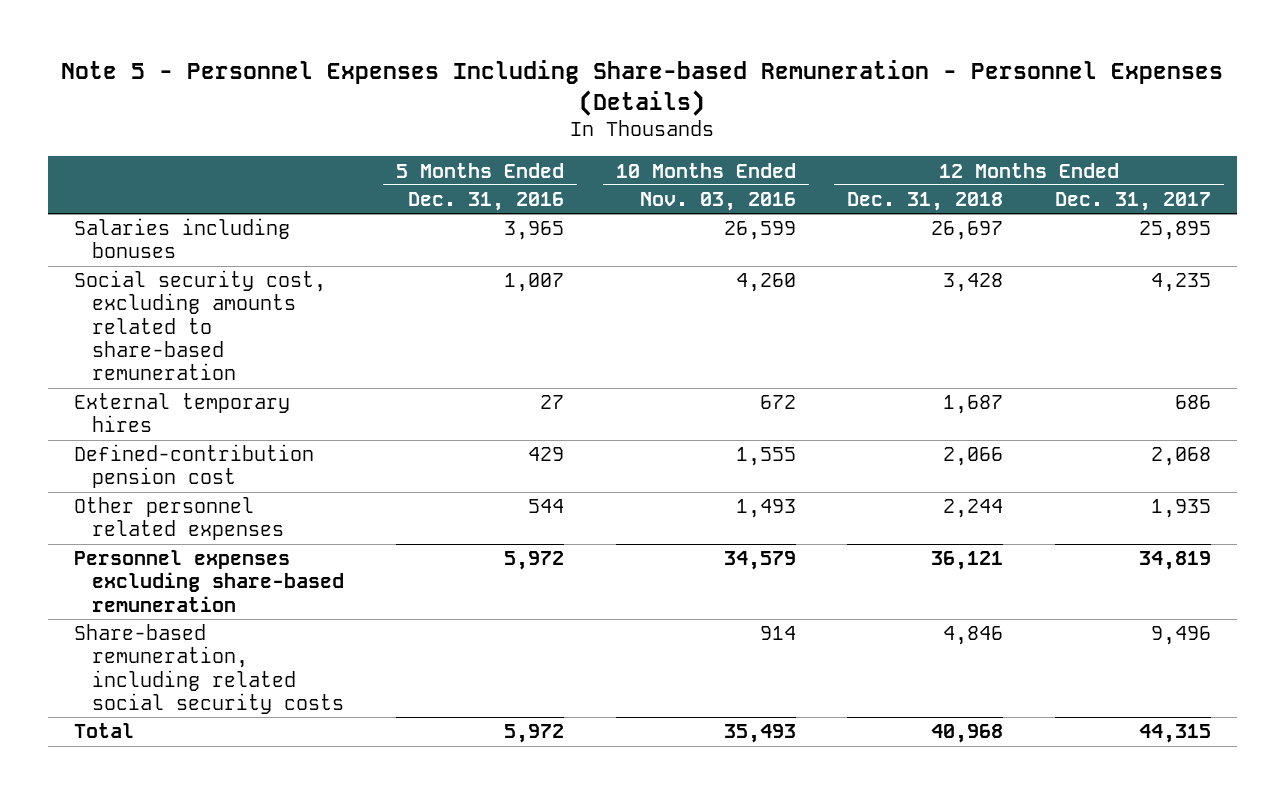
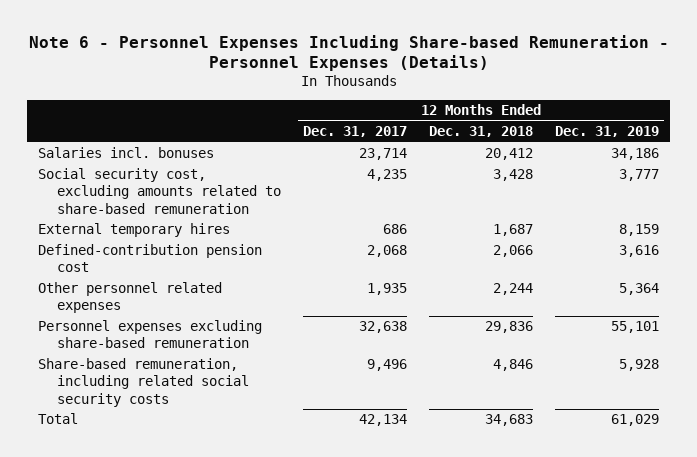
- Note 5 - Personnel Expenses Including Share-based Remuneration - Personnel Expenses (Details)
+ Note 6 - Personnel Expenses Including Share-based Remuneration - Personnel Expenses (Details)
- | 5 Months Ended Dec. 31, 2016 | 10 Months Ended Nov. 03, 2016 | 12 Months Ended Dec. 31, 2018 | 12 Months Ended Dec. 31, 2017
+ | 12 Months Ended Dec. 31, 2017 | 12 Months Ended Dec. 31, 2018 | 12 Months Ended Dec. 31, 2019
- Salaries including bonuses | 3,965 | 26,599 | 26,697 | 25,895
+ Salaries incl. bonuses | 23,714 | 20,412 | 34,186
- Personnel expenses excluding share-based remuneration | 5,972 | 34,579 | 36,121 | 34,819
+ Personnel expenses excluding share-based remuneration | 32,638 | 29,836 | 55,101
- Total | 5,972 | 35,493 | 40,968 | 44,315
+ Total | 42,134 | 34,683 | 61,029

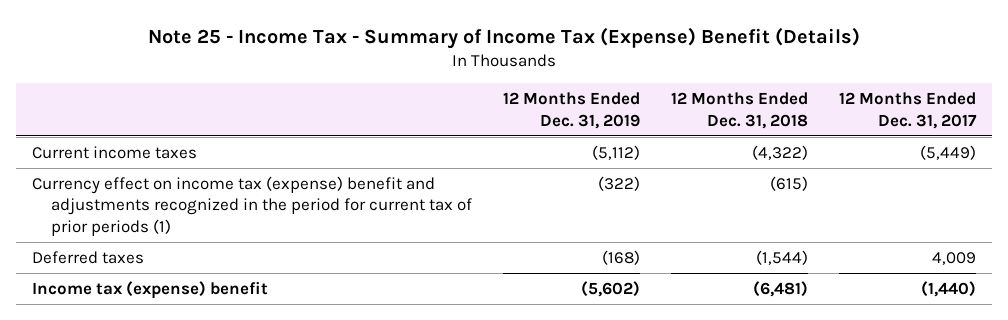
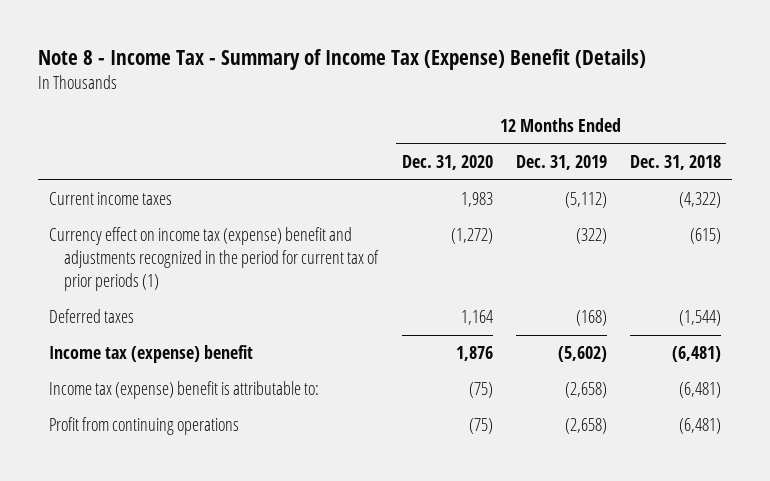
- Note 25 - Income Tax - Summary of Income Tax (Expense) Benefit (Details)
+ Note 8 - Income Tax - Summary of Income Tax (Expense) Benefit (Details)
- | 12 Months Ended Dec. 31, 2019 | 12 Months Ended Dec. 31, 2018 | 12 Months Ended Dec. 31, 2017
+ | 12 Months Ended Dec. 31, 2020 | 12 Months Ended Dec. 31, 2019 | 12 Months Ended Dec. 31, 2018
+ Income tax (expense) benefit is attributable to: | (75) | (2,658) | (6,481)
+ Profit from continuing operations | (75) | (2,658) | (6,481)

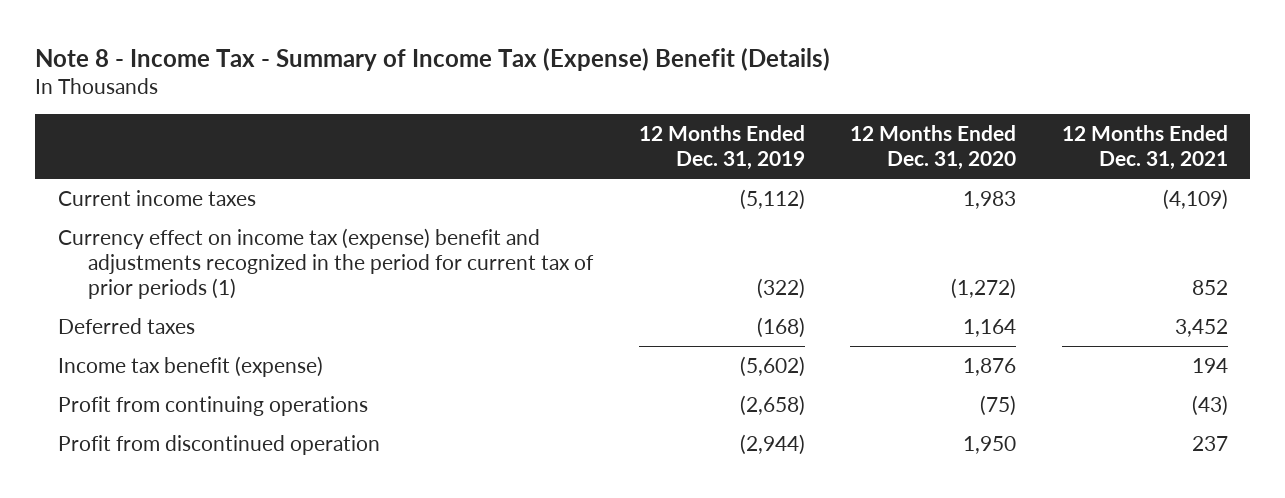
- | 12 Months Ended Dec. 31, 2020 | 12 Months Ended Dec. 31, 2019 | 12 Months Ended Dec. 31, 2018
+ | 12 Months Ended Dec. 31, 2019 | 12 Months Ended Dec. 31, 2020 | 12 Months Ended Dec. 31, 2021
- Income tax (expense) benefit | 1,876 | (5,602) | (6,481)
- Income tax (expense) benefit is attributable to: | (75) | (2,658) | (6,481)
+ Income tax benefit (expense) | (5,602) | 1,876 | 194
+ Profit from discontinued operation | (2,944) | 1,950 | 237

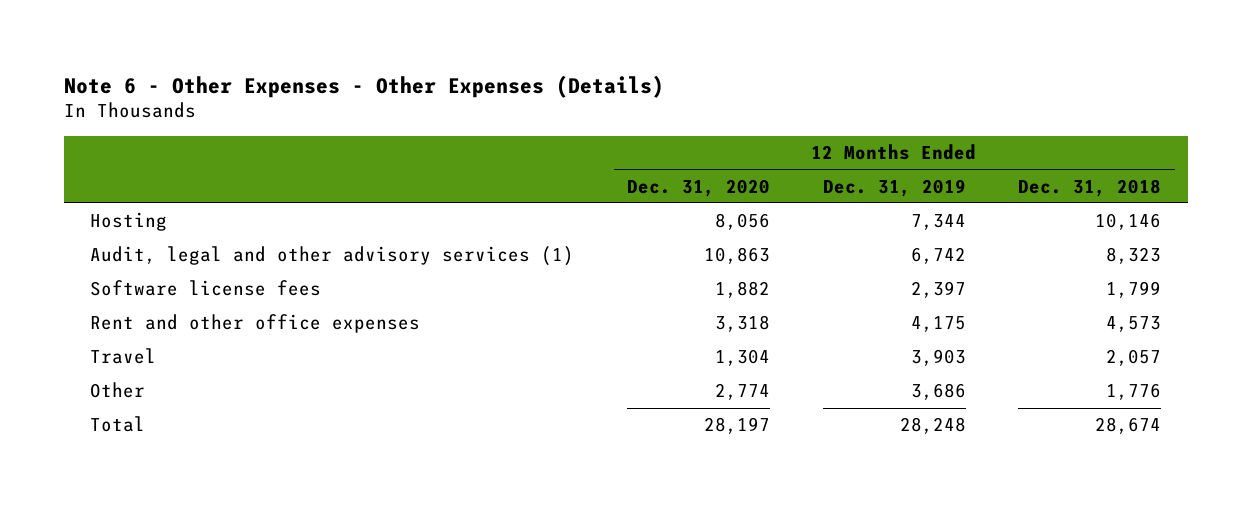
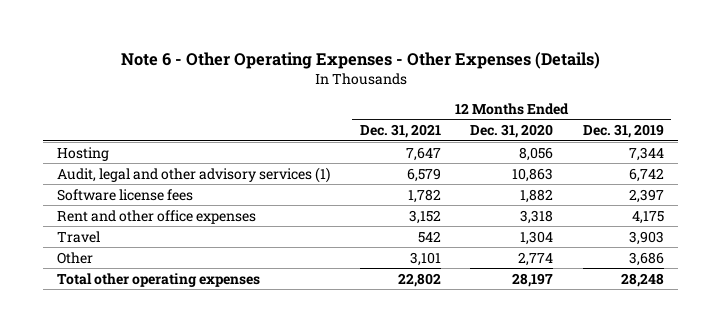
- Note 6 - Other Expenses - Other Expenses (Details)
+ Note 6 - Other Operating Expenses - Other Expenses (Details)
- | 12 Months Ended Dec. 31, 2020 | 12 Months Ended Dec. 31, 2019 | 12 Months Ended Dec. 31, 2018
+ | 12 Months Ended Dec. 31, 2021 | 12 Months Ended Dec. 31, 2020 | 12 Months Ended Dec. 31, 2019
- Total | 28,197 | 28,248 | 28,674
+ Total other operating expenses | 22,802 | 28,197 | 28,248

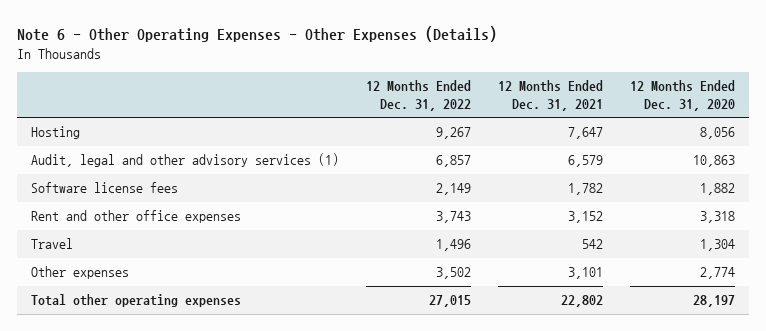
- | 12 Months Ended Dec. 31, 2021 | 12 Months Ended Dec. 31, 2020 | 12 Months Ended Dec. 31, 2019
+ | 12 Months Ended Dec. 31, 2022 | 12 Months Ended Dec. 31, 2021 | 12 Months Ended Dec. 31, 2020
- Other | 3,101 | 2,774 | 3,686
+ Other expenses | 3,502 | 3,101 | 2,774

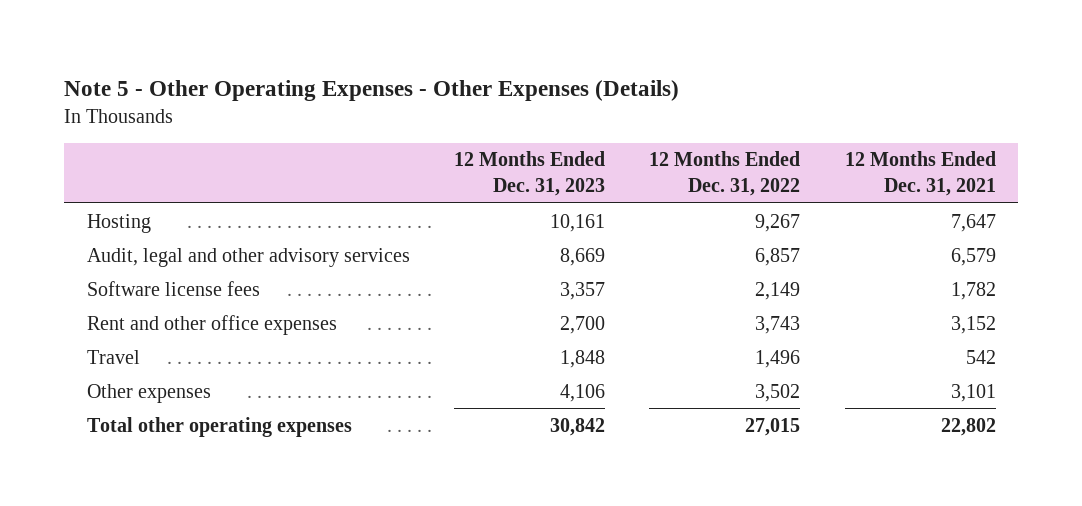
- Note 6 - Other Operating Expenses - Other Expenses (Details)
+ Note 5 - Other Operating Expenses - Other Expenses (Details)
- | 12 Months Ended Dec. 31, 2022 | 12 Months Ended Dec. 31, 2021 | 12 Months Ended Dec. 31, 2020
+ | 12 Months Ended Dec. 31, 2023 | 12 Months Ended Dec. 31, 2022 | 12 Months Ended Dec. 31, 2021
- Audit, legal and other advisory services (1) | 6,857 | 6,579 | 10,863
+ Audit, legal and other advisory services | 8,669 | 6,857 | 6,579

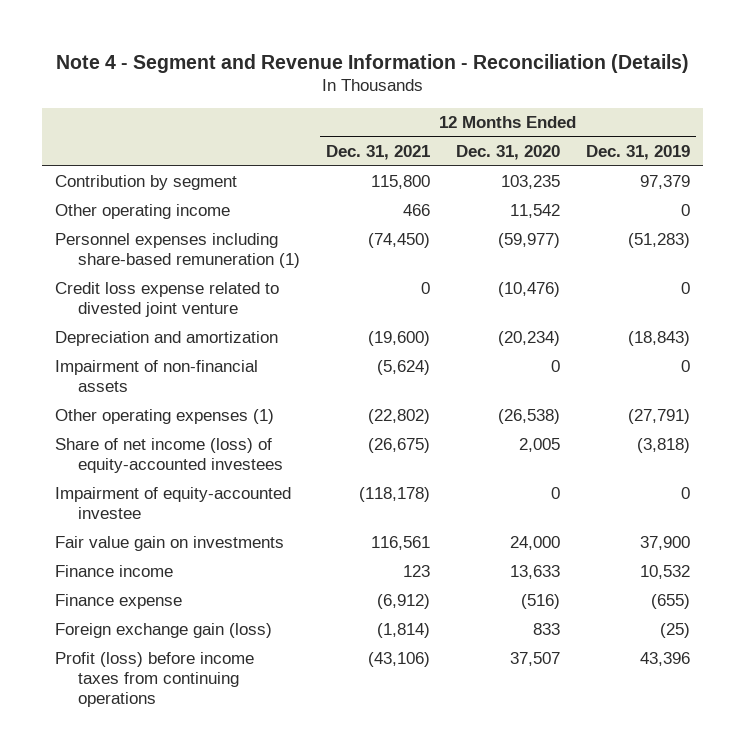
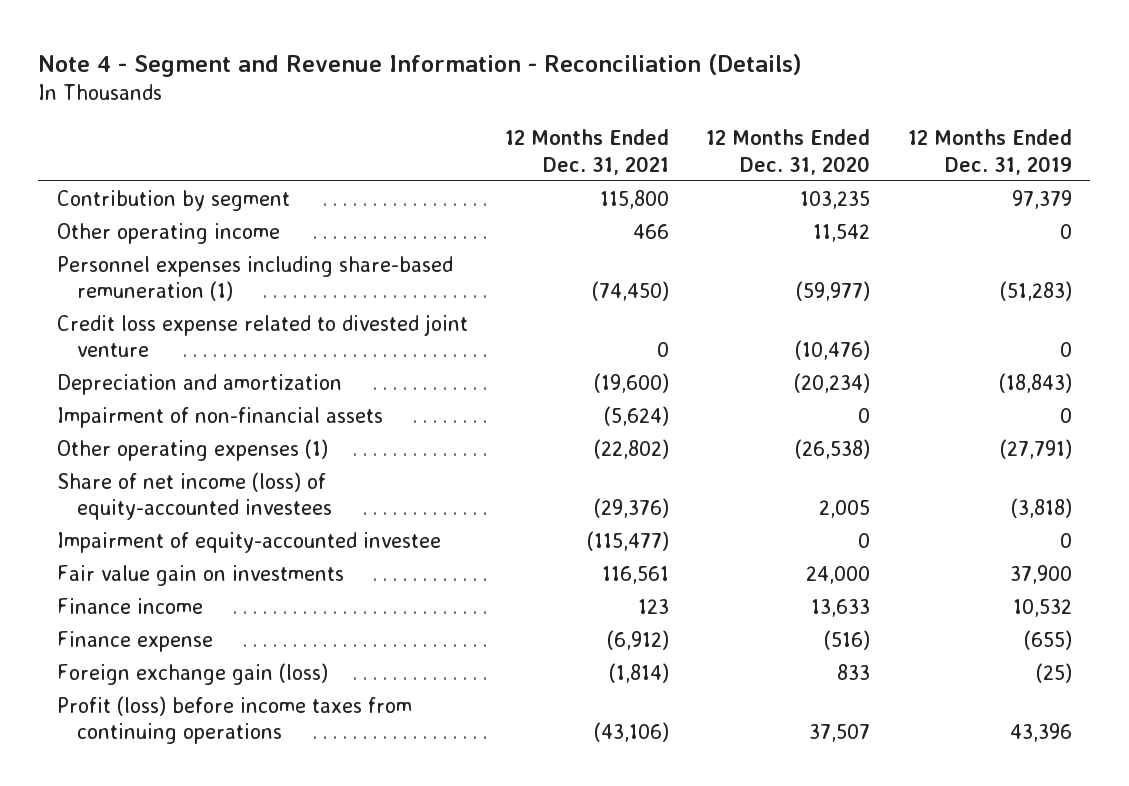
- Share of net income (loss) of equity-accounted investees | (26,675) | 2,005 | (3,818)
- Impairment of equity-accounted investee | (118,178) | 0 | 0
+ Share of net income (loss) of equity-accounted investees | (29,376) | 2,005 | (3,818)
+ Impairment of equity-accounted investee | (115,477) | 0 | 0

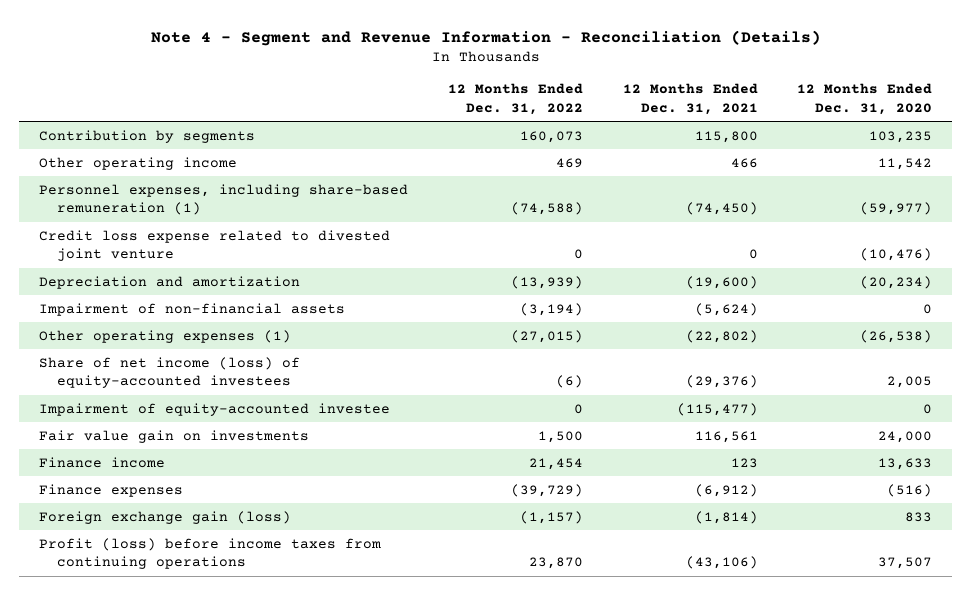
- | 12 Months Ended Dec. 31, 2021 | 12 Months Ended Dec. 31, 2020 | 12 Months Ended Dec. 31, 2019
+ | 12 Months Ended Dec. 31, 2022 | 12 Months Ended Dec. 31, 2021 | 12 Months Ended Dec. 31, 2020
- Contribution by segment | 115,800 | 103,235 | 97,379
+ Contribution by segments | 160,073 | 115,800 | 103,235
- Personnel expenses including share-based remuneration (1) | (74,450) | (59,977) | (51,283)
+ Personnel expenses, including share-based remuneration (1) | (74,588) | (74,450) | (59,977)
- Finance expense | (6,912) | (516) | (655)
+ Finance expenses | (39,729) | (6,912) | (516)

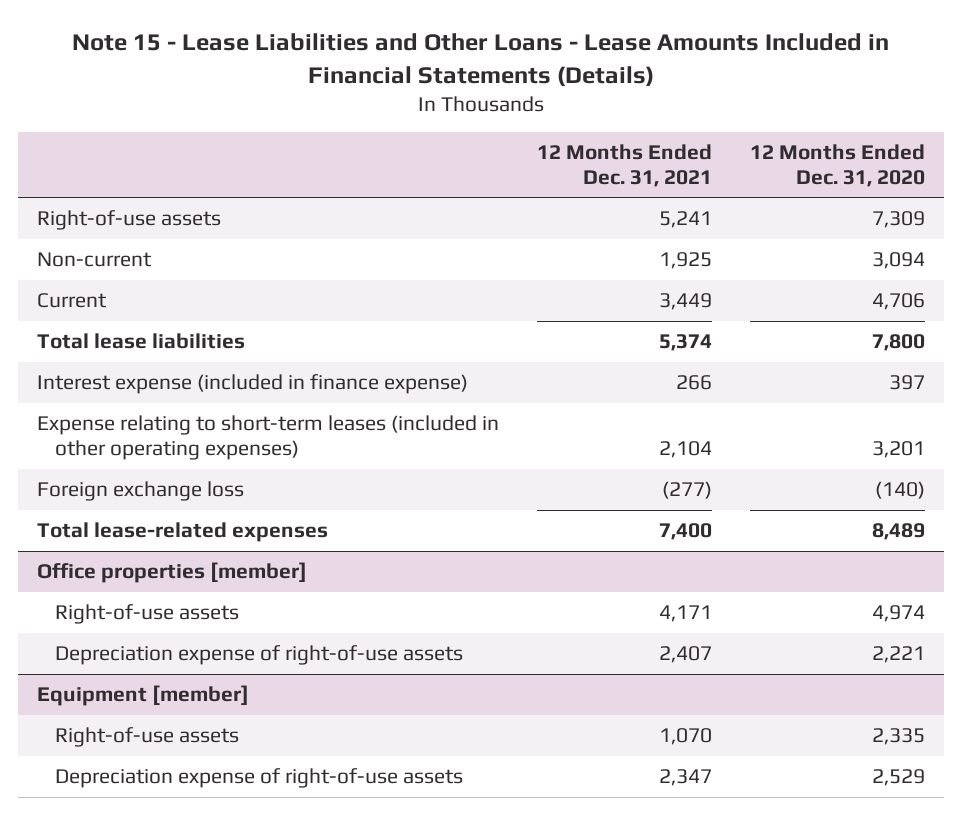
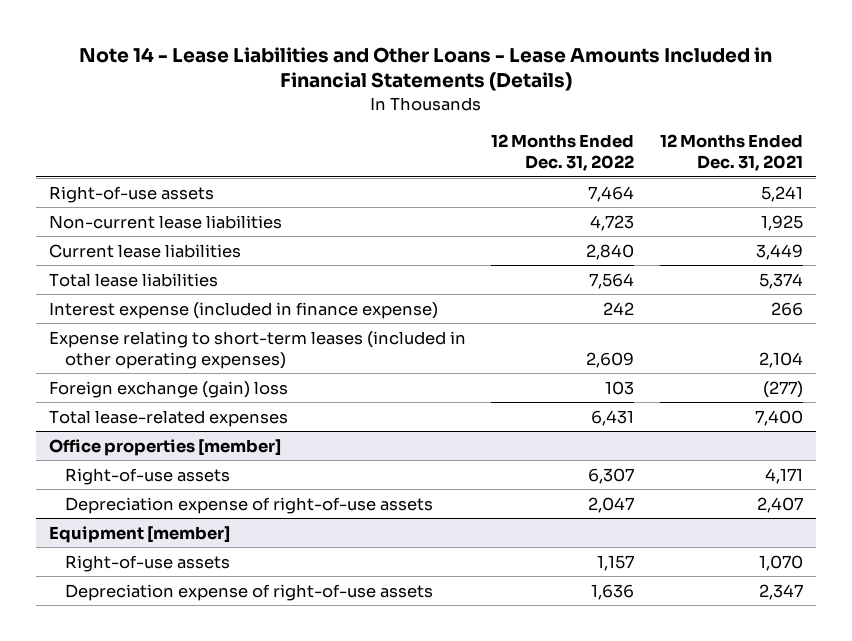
- Note 15 - Lease Liabilities and Other Loans - Lease Amounts Included in Financial Statements (Details)
+ Note 14 - Lease Liabilities and Other Loans - Lease Amounts Included in Financial Statements (Details)
- | 12 Months Ended Dec. 31, 2021 | 12 Months Ended Dec. 31, 2020
+ | 12 Months Ended Dec. 31, 2022 | 12 Months Ended Dec. 31, 2021
- Non-current | 1,925 | 3,094
- Current | 3,449 | 4,706
+ Non-current lease liabilities | 4,723 | 1,925
+ Current lease liabilities | 2,840 | 3,449
- Foreign exchange loss | (277) | (140)
+ Foreign exchange (gain) loss | 103 | (277)

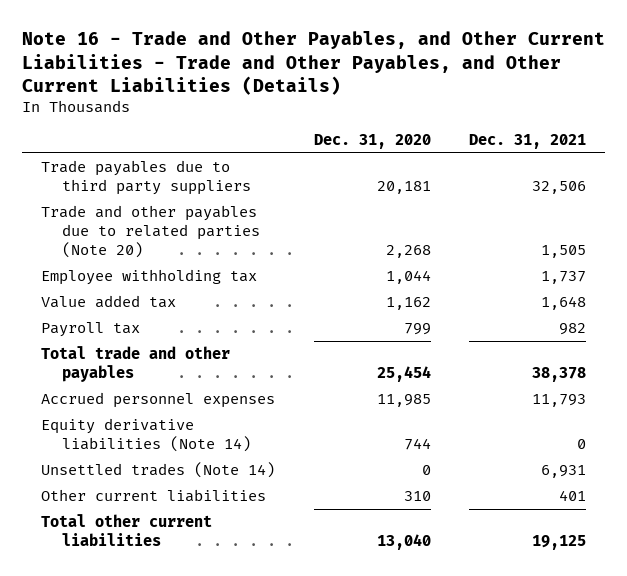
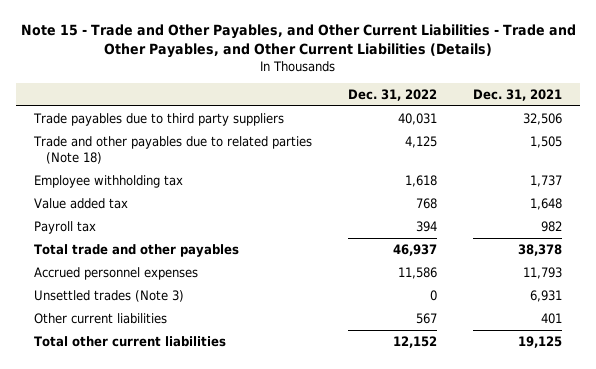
- Note 16 - Trade and Other Payables, and Other Current Liabilities - Trade and Other Payables, and Other Current Liabilities (Details)
+ Note 15 - Trade and Other Payables, and Other Current Liabilities - Trade and Other Payables, and Other Current Liabilities (Details)
- | Dec. 31, 2020 | Dec. 31, 2021
+ | Dec. 31, 2022 | Dec. 31, 2021
- Trade and other payables due to related parties (Note 20) | 2,268 | 1,505
+ Trade and other payables due to related parties (Note 18) | 4,125 | 1,505
- Equity derivative liabilities (Note 14) | 744 | 0
- Unsettled trades (Note 14) | 0 | 6,931
+ Unsettled trades (Note 3) | 0 | 6,931

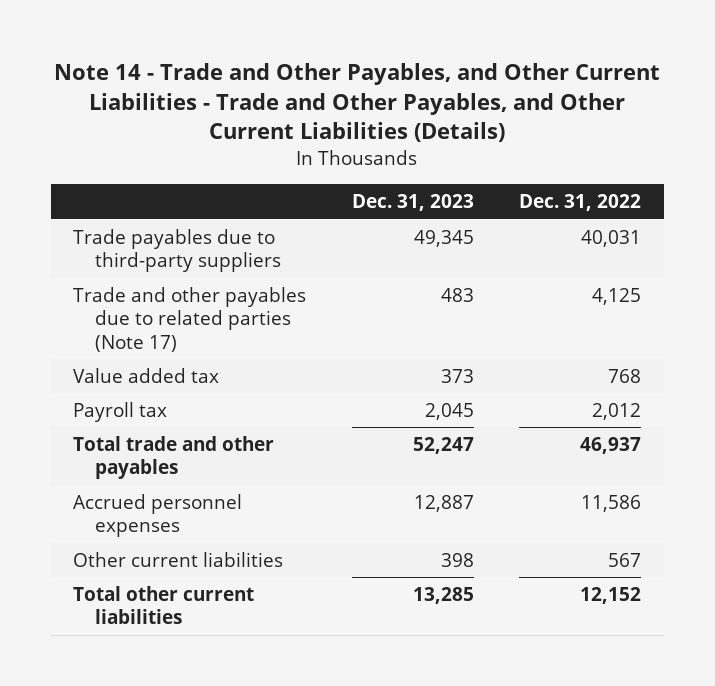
- Note 15 - Trade and Other Payables, and Other Current Liabilities - Trade and Other Payables, and Other Current Liabilities (Details)
+ Note 14 - Trade and Other Payables, and Other Current Liabilities - Trade and Other Payables, and Other Current Liabilities (Details)
- | Dec. 31, 2022 | Dec. 31, 2021
+ | Dec. 31, 2023 | Dec. 31, 2022
- Trade payables due to third party suppliers | 40,031 | 32,506
- Trade and other payables due to related parties (Note 18) | 4,125 | 1,505
- Employee withholding tax | 1,618 | 1,737
+ Trade payables due to third-party suppliers | 49,345 | 40,031
+ Trade and other payables due to related parties (Note 17) | 483 | 4,125
- Payroll tax | 394 | 982
+ Payroll tax | 2,045 | 2,012
- Unsettled trades (Note 3) | 0 | 6,931

